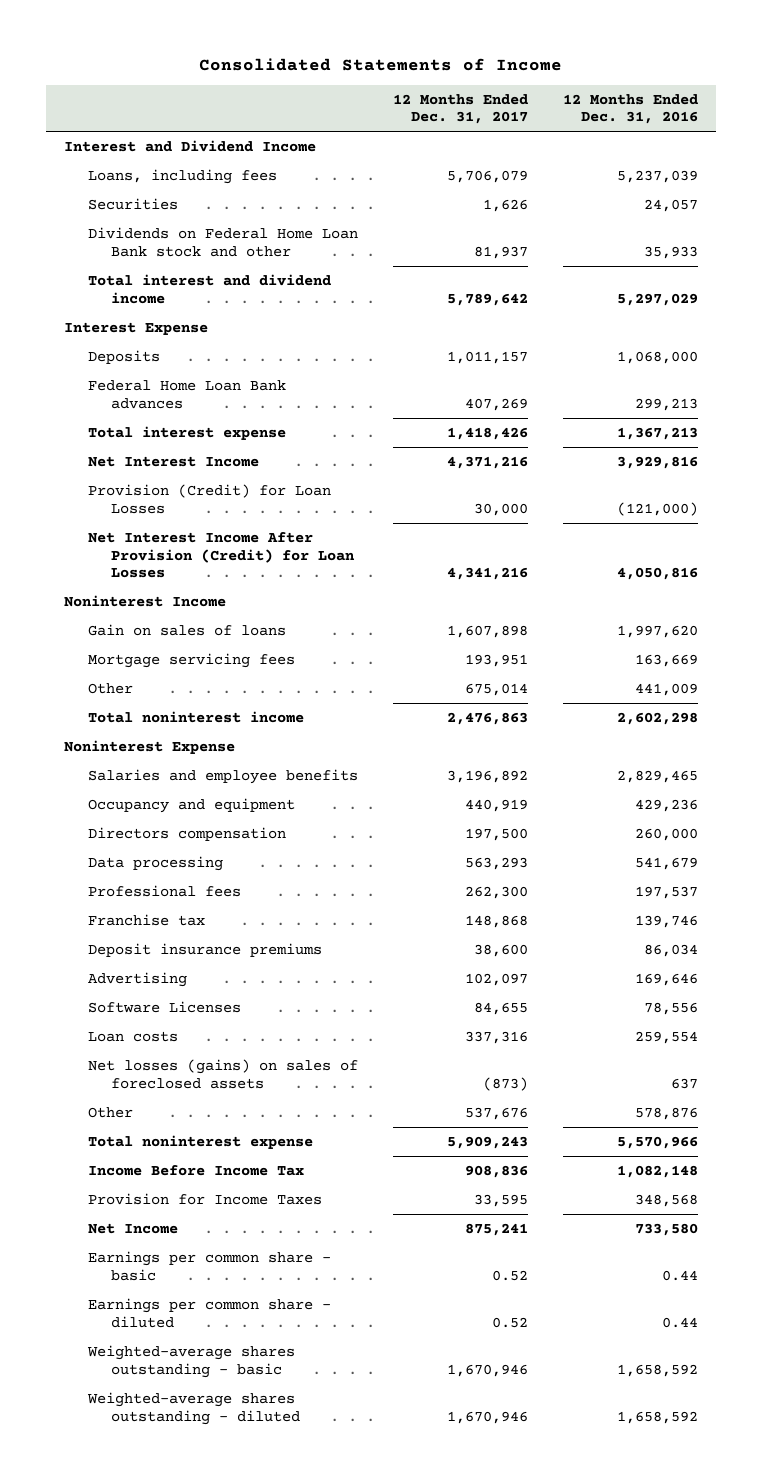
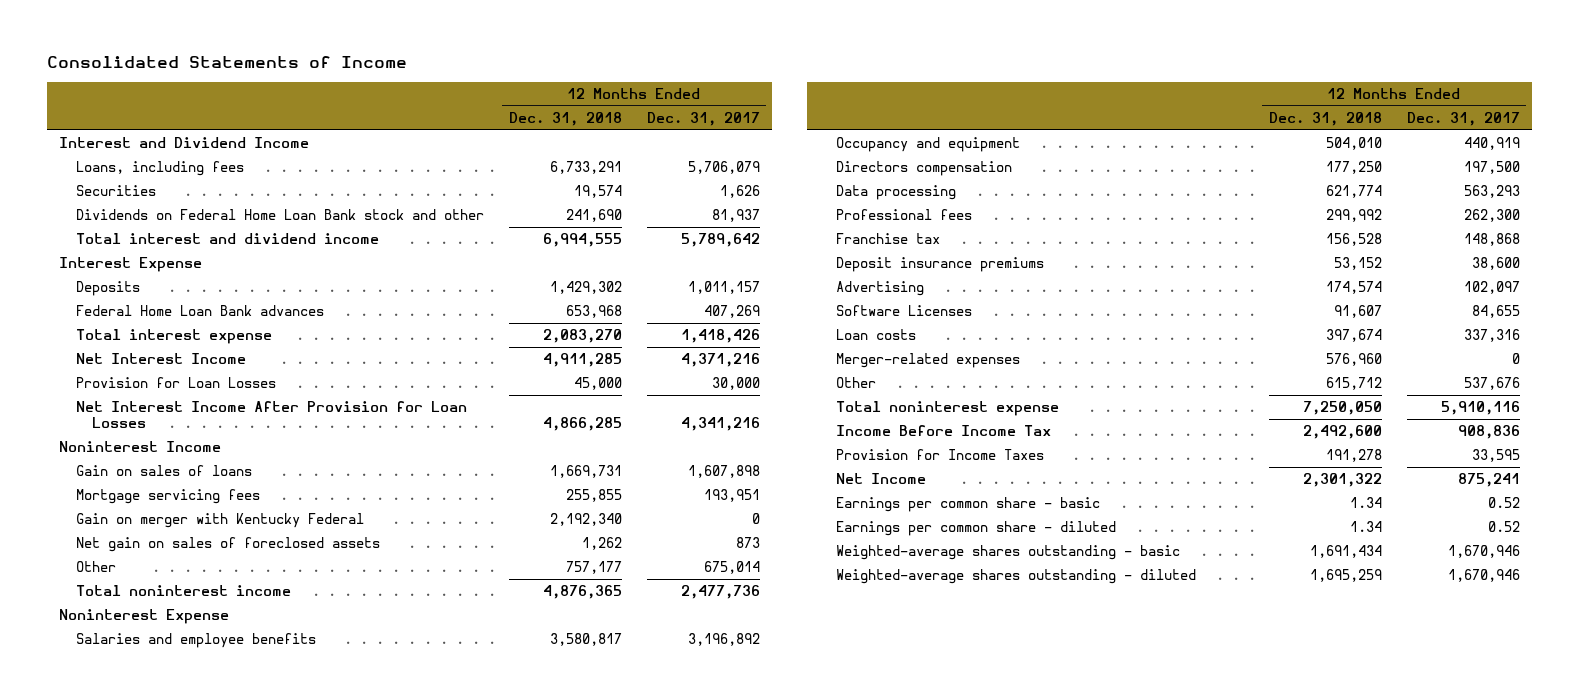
- | 12 Months Ended Dec. 31, 2017 | 12 Months Ended Dec. 31, 2016
+ | 12 Months Ended Dec. 31, 2018 | 12 Months Ended Dec. 31, 2017
- Provision (Credit) for Loan Losses | 30,000 | (121,000)
- Net Interest Income After Provision (Credit) for Loan Losses | 4,341,216 | 4,050,816
+ Provision for Loan Losses | 45,000 | 30,000
+ Net Interest Income After Provision for Loan Losses | 4,866,285 | 4,341,216
+ Gain on merger with Kentucky Federal | 2,192,340 | 0
+ Net gain on sales of foreclosed assets | 1,262 | 873
- Total noninterest income | 2,476,863 | 2,602,298
+ Total noninterest income | 4,876,365 | 2,477,736
- Net losses (gains) on sales of foreclosed assets | (873) | 637
+ Merger-related expenses | 576,960 | 0
- Total noninterest expense | 5,909,243 | 5,570,966
+ Total noninterest expense | 7,250,050 | 5,910,116

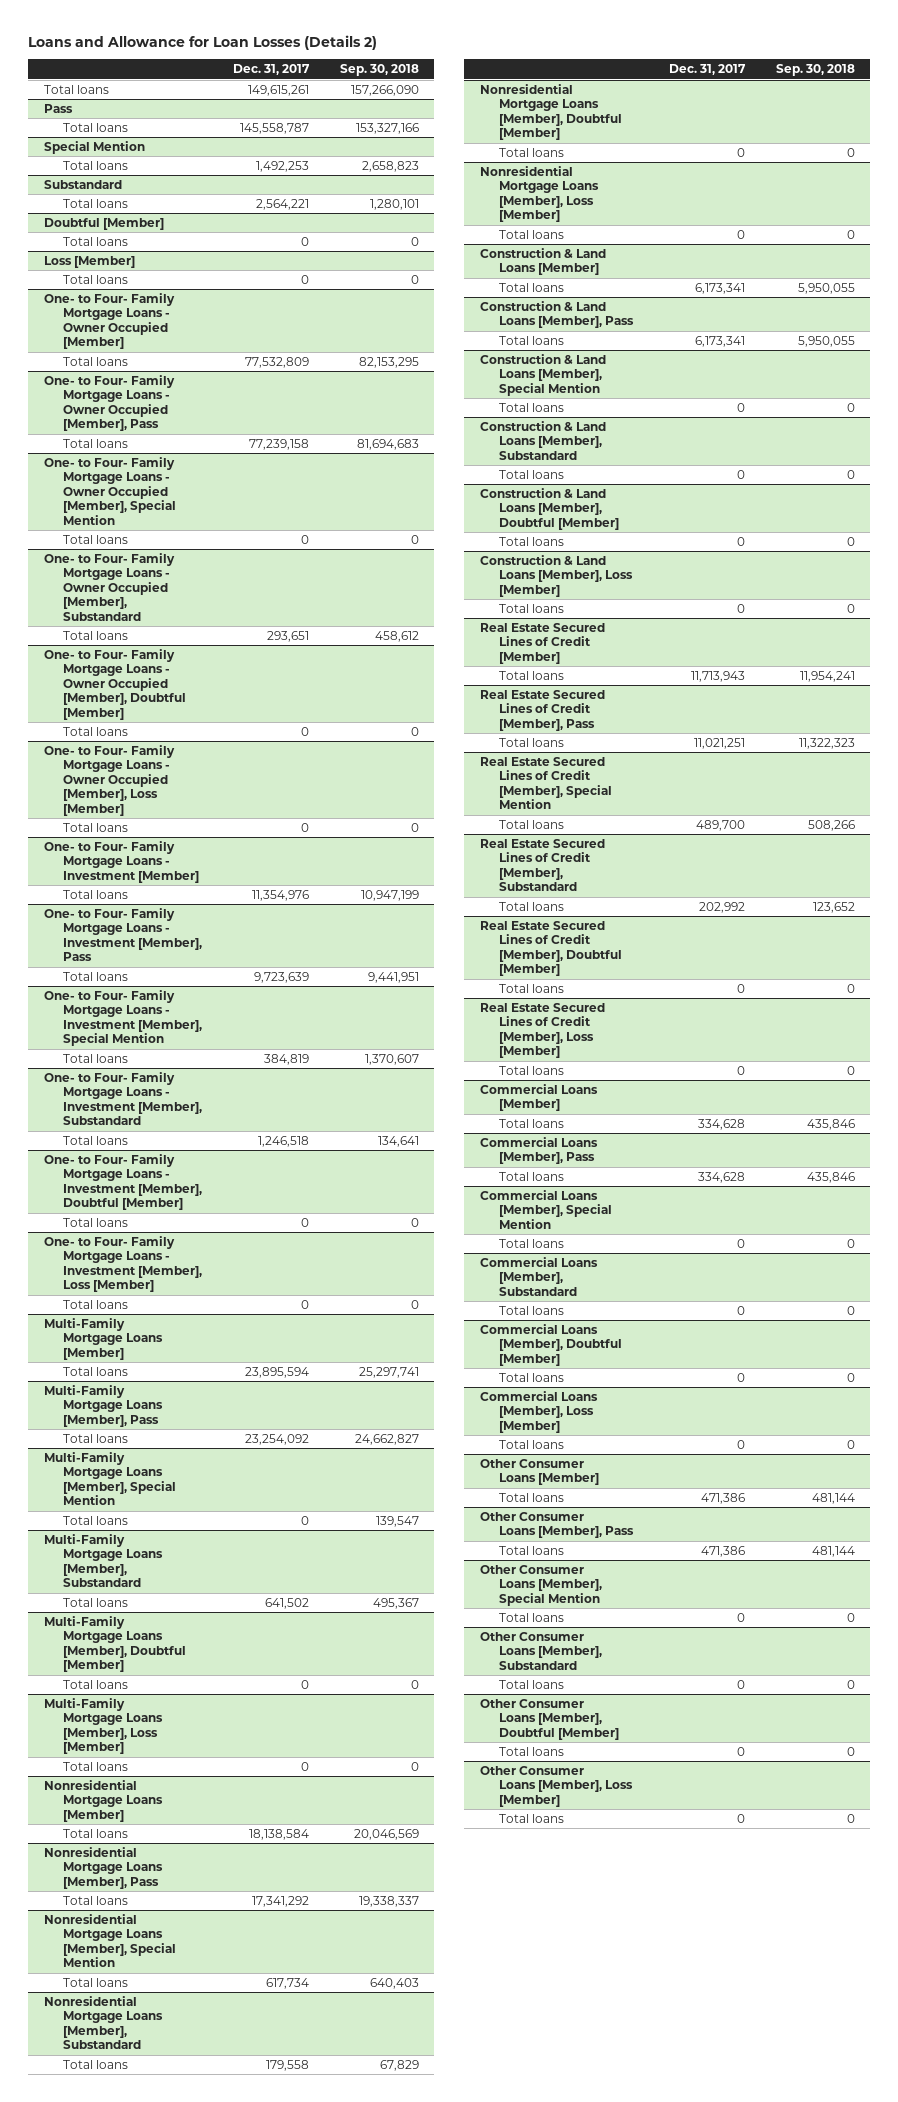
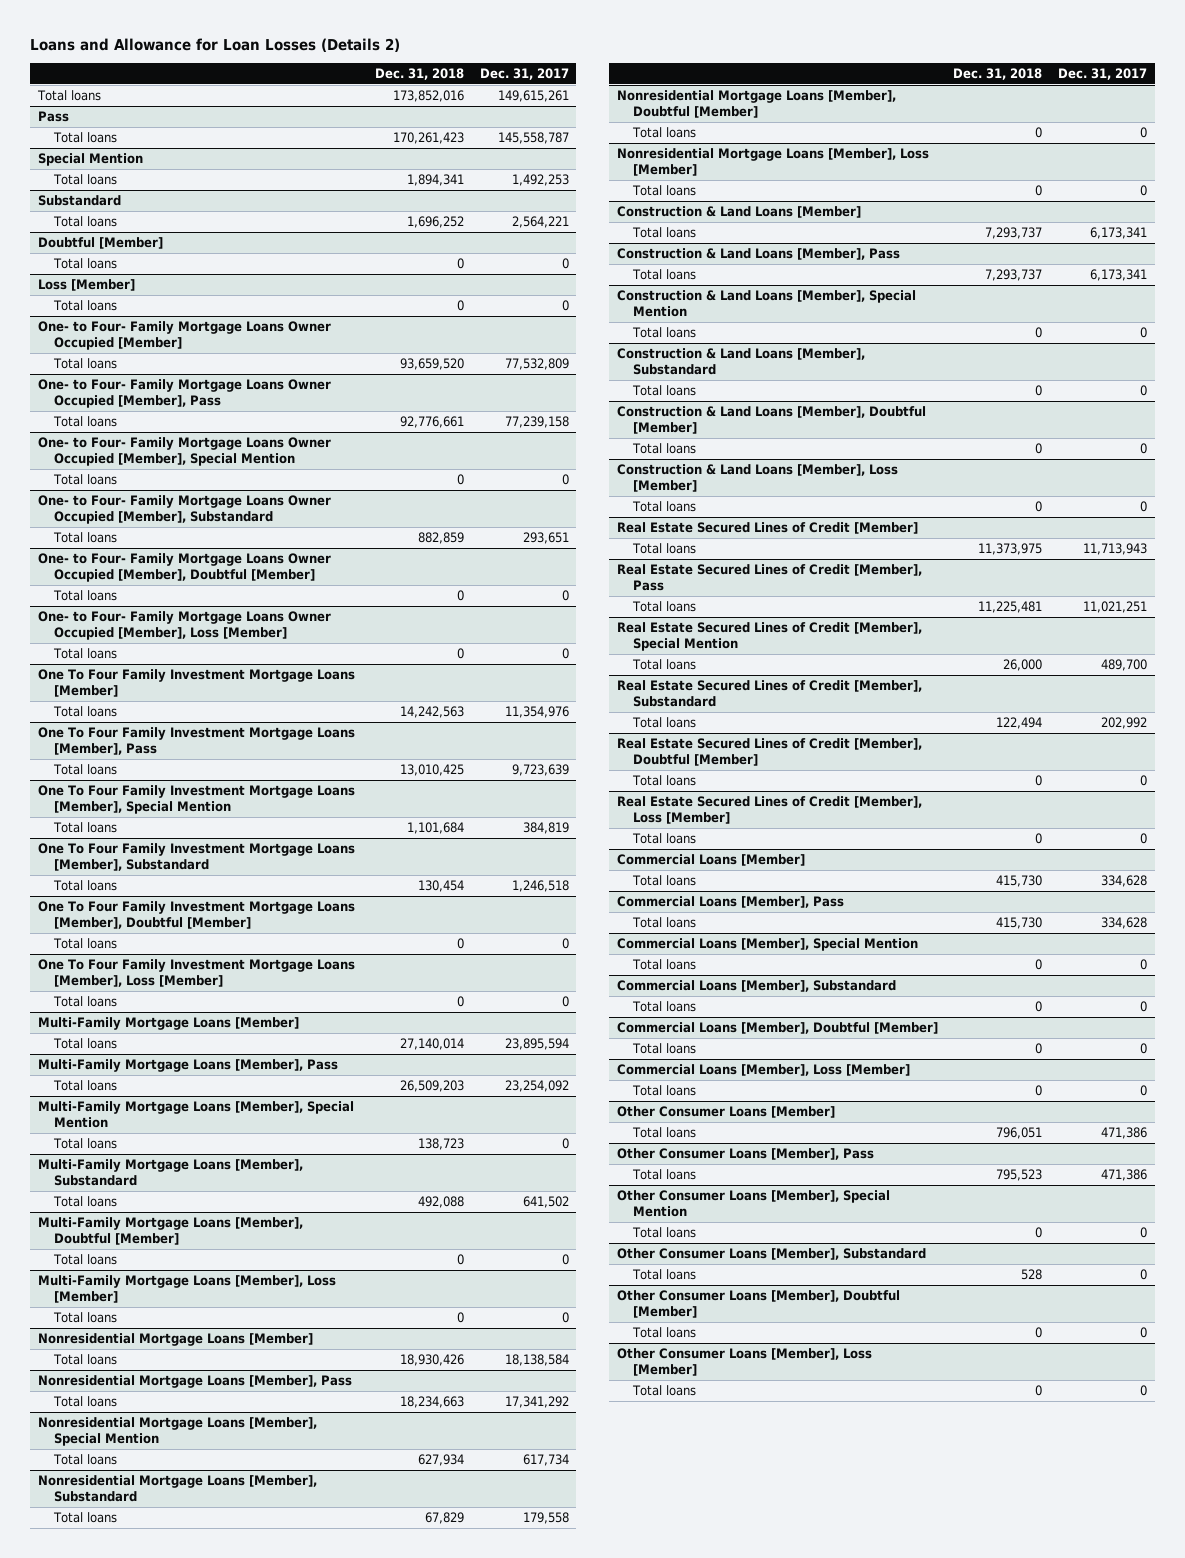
- | Dec. 31, 2017 | Sep. 30, 2018
+ | Dec. 31, 2018 | Dec. 31, 2017
- One- to Four- Family Mortgage Loans - Owner Occupied [Member]
+ One- to Four- Family Mortgage Loans Owner Occupied [Member]
- One- to Four- Family Mortgage Loans - Owner Occupied [Member], Pass
+ One- to Four- Family Mortgage Loans Owner Occupied [Member], Pass
- One- to Four- Family Mortgage Loans - Owner Occupied [Member], Special Mention
+ One- to Four- Family Mortgage Loans Owner Occupied [Member], Special Mention
- One- to Four- Family Mortgage Loans - Owner Occupied [Member], Substandard
+ One- to Four- Family Mortgage Loans Owner Occupied [Member], Substandard
- One- to Four- Family Mortgage Loans - Owner Occupied [Member], Doubtful [Member]
+ One- to Four- Family Mortgage Loans Owner Occupied [Member], Doubtful [Member]
- One- to Four- Family Mortgage Loans - Owner Occupied [Member], Loss [Member]
+ One- to Four- Family Mortgage Loans Owner Occupied [Member], Loss [Member]
- One- to Four- Family Mortgage Loans - Investment [Member]
+ One To Four Family Investment Mortgage Loans [Member]
- One- to Four- Family Mortgage Loans - Investment [Member], Pass
+ One To Four Family Investment Mortgage Loans [Member], Pass
- One- to Four- Family Mortgage Loans - Investment [Member], Special Mention
+ One To Four Family Investment Mortgage Loans [Member], Special Mention
- One- to Four- Family Mortgage Loans - Investment [Member], Substandard
+ One To Four Family Investment Mortgage Loans [Member], Substandard
- One- to Four- Family Mortgage Loans - Investment [Member], Doubtful [Member]
+ One To Four Family Investment Mortgage Loans [Member], Doubtful [Member]
- One- to Four- Family Mortgage Loans - Investment [Member], Loss [Member]
+ One To Four Family Investment Mortgage Loans [Member], Loss [Member]

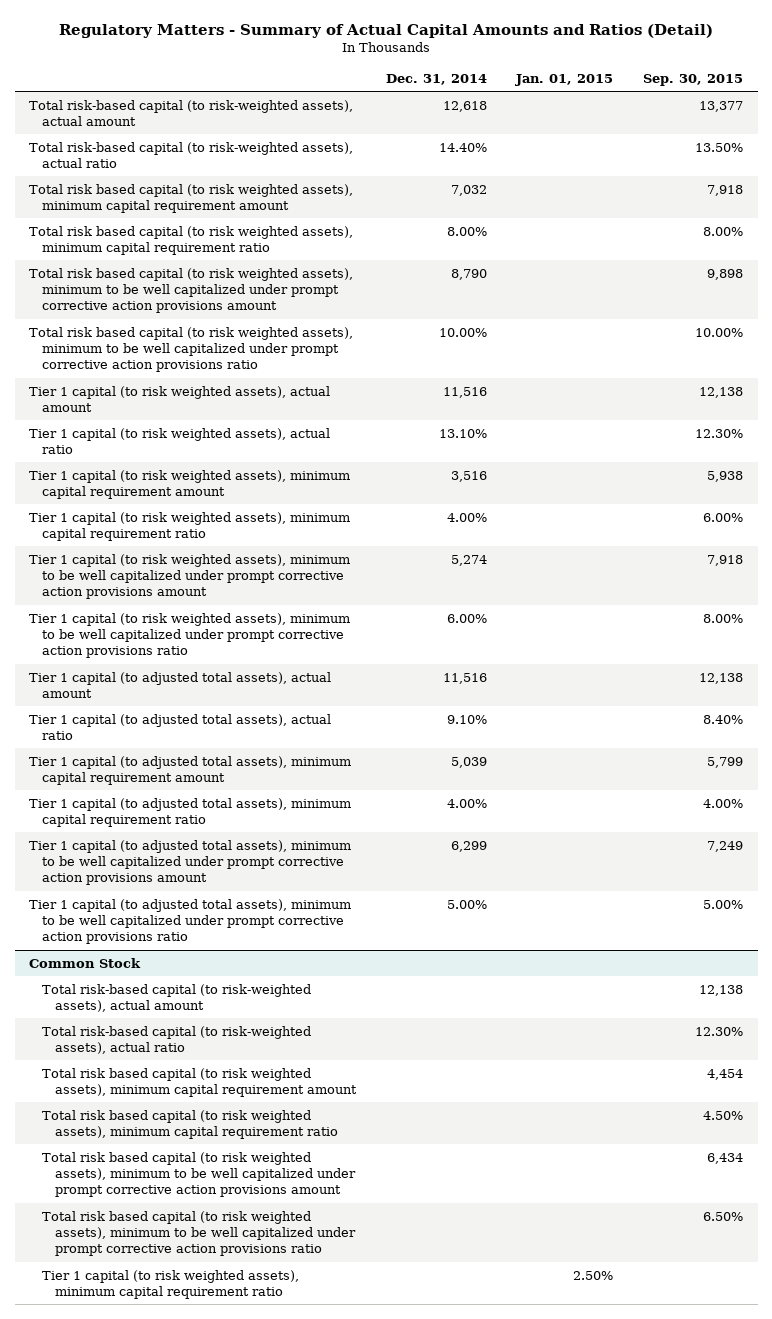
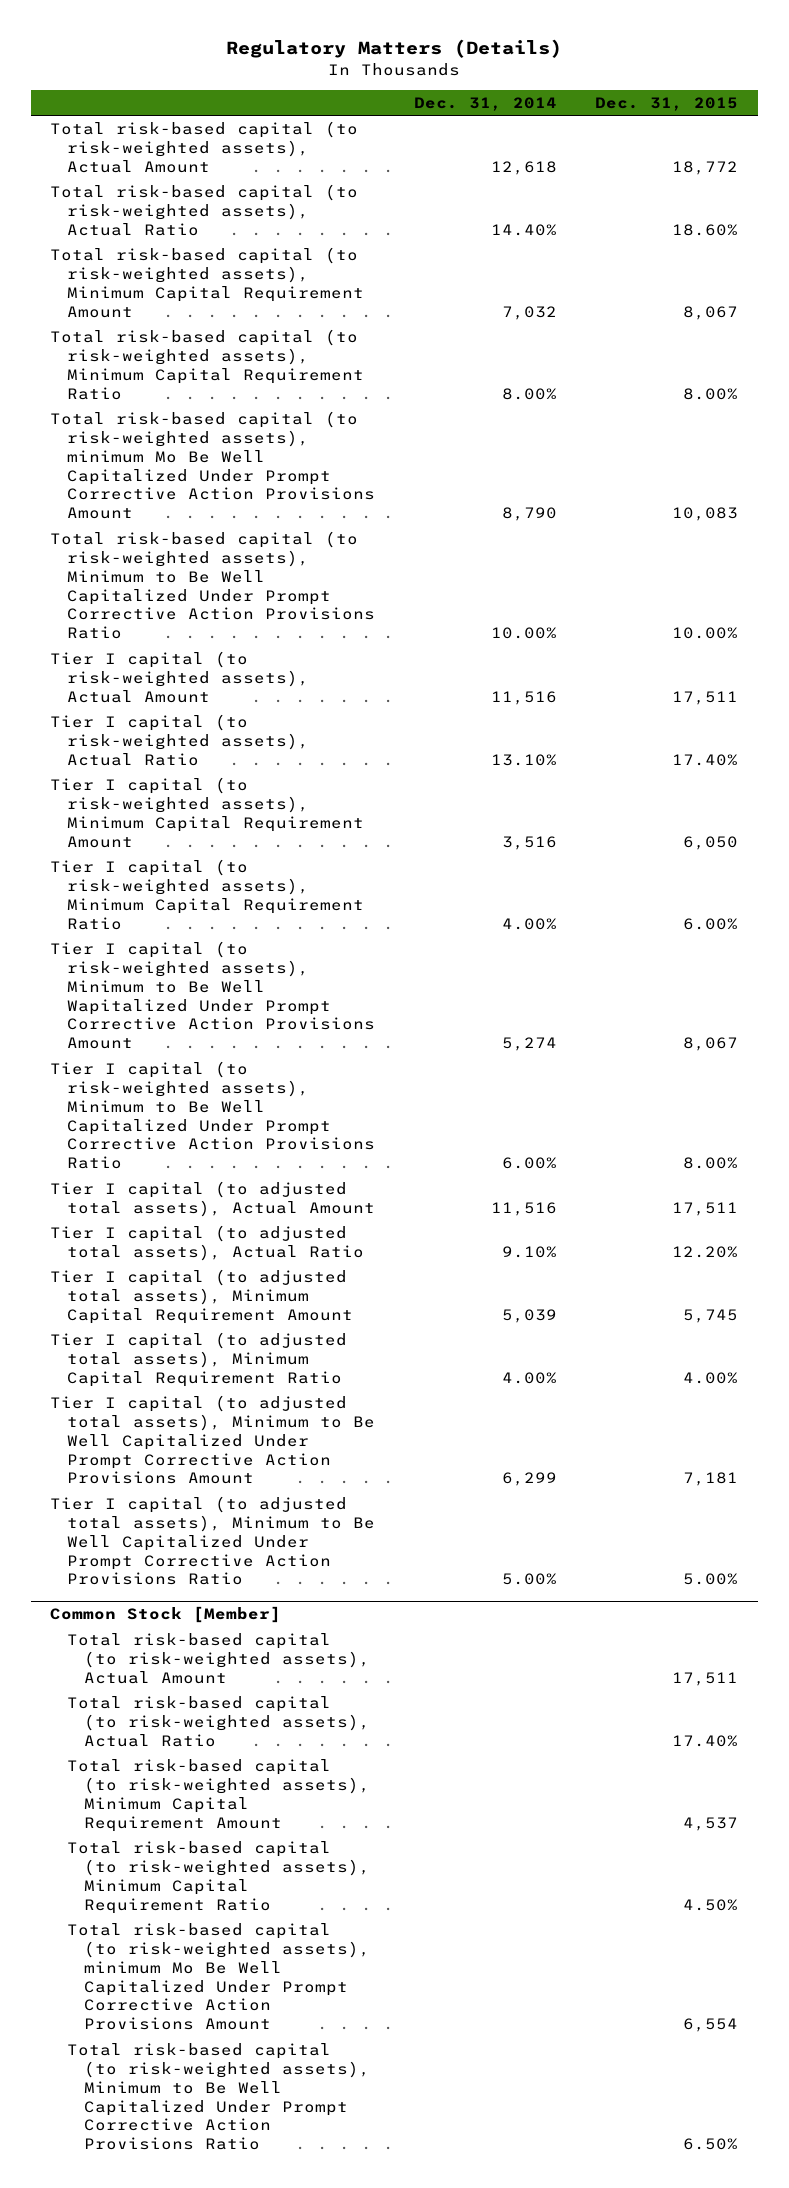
- Regulatory Matters - Summary of Actual Capital Amounts and Ratios (Detail)
+ Regulatory Matters (Details)
- | Dec. 31, 2014 | Jan. 01, 2015 | Sep. 30, 2015
+ | Dec. 31, 2014 | Dec. 31, 2015
- Total risk-based capital (to risk-weighted assets), actual amount | 12,618 | | 13,377
- Total risk-based capital (to risk-weighted assets), actual ratio | 14.40% | | 13.50%
- Total risk based capital (to risk weighted assets), minimum capital requirement amount | 7,032 | | 7,918
- Total risk based capital (to risk weighted assets), minimum capital requirement ratio | 8.00% | | 8.00%
- Total risk based capital (to risk weighted assets), minimum to be well capitalized under prompt corrective action provisions amount | 8,790 | | 9,898
- Total risk based capital (to risk weighted assets), minimum to be well capitalized under prompt corrective action provisions ratio | 10.00% | | 10.00%
- Tier 1 capital (to risk weighted assets), actual amount | 11,516 | | 12,138
- Tier 1 capital (to risk weighted assets), actual ratio | 13.10% | | 12.30%
- Tier 1 capital (to risk weighted assets), minimum capital requirement amount | 3,516 | | 5,938
- Tier 1 capital (to risk weighted assets), minimum capital requirement ratio | 4.00% | | 6.00%
- Tier 1 capital (to risk weighted assets), minimum to be well capitalized under prompt corrective action provisions amount | 5,274 | | 7,918
- Tier 1 capital (to risk weighted assets), minimum to be well capitalized under prompt corrective action provisions ratio | 6.00% | | 8.00%
- Tier 1 capital (to adjusted total assets), actual amount | 11,516 | | 12,138
- Tier 1 capital (to adjusted total assets), actual ratio | 9.10% | | 8.40%
- Tier 1 capital (to adjusted total assets), minimum capital requirement amount | 5,039 | | 5,799
- Tier 1 capital (to adjusted total assets), minimum capital requirement ratio | 4.00% | | 4.00%
- Tier 1 capital (to adjusted total assets), minimum to be well capitalized under prompt corrective action provisions amount | 6,299 | | 7,249
- Tier 1 capital (to adjusted total assets), minimum to be well capitalized under prompt corrective action provisions ratio | 5.00% | | 5.00%
- Common Stock
- Total risk-based capital (to risk-weighted assets), actual amount | | | 12,138
- Total risk-based capital (to risk-weighted assets), actual ratio | | | 12.30%
- Total risk based capital (to risk weighted assets), minimum capital requirement amount | | | 4,454
- Total risk based capital (to risk weighted assets), minimum capital requirement ratio | | | 4.50%
- Total risk based capital (to risk weighted assets), minimum to be well capitalized under prompt corrective action provisions amount | | | 6,434
- Total risk based capital (to risk weighted assets), minimum to be well capitalized under prompt corrective action provisions ratio | | | 6.50%
- Tier 1 capital (to risk weighted assets), minimum capital requirement ratio | | 2.50% |
+ Total risk-based capital (to risk-weighted assets), Actual Amount | 12,618 | 18,772
+ Total risk-based capital (to risk-weighted assets), Actual Ratio | 14.40% | 18.60%
+ Total risk-based capital (to risk-weighted assets), Minimum Capital Requirement Amount | 7,032 | 8,067
+ Total risk-based capital (to risk-weighted assets), Minimum Capital Requirement Ratio | 8.00% | 8.00%
+ Total risk-based capital (to risk-weighted assets), minimum Mo Be Well Capitalized Under Prompt Corrective Action Provisions Amount | 8,790 | 10,083
+ Total risk-based capital (to risk-weighted assets), Minimum to Be Well Capitalized Under Prompt Corrective Action Provisions Ratio | 10.00% | 10.00%
+ Tier I capital (to risk-weighted assets), Actual Amount | 11,516 | 17,511
+ Tier I capital (to risk-weighted assets), Actual Ratio | 13.10% | 17.40%
+ Tier I capital (to risk-weighted assets), Minimum Capital Requirement Amount | 3,516 | 6,050
+ Tier I capital (to risk-weighted assets), Minimum Capital Requirement Ratio | 4.00% | 6.00%
+ Tier I capital (to risk-weighted assets), Minimum to Be Well Wapitalized Under Prompt Corrective Action Provisions Amount | 5,274 | 8,067
+ Tier I capital (to risk-weighted assets), Minimum to Be Well Capitalized Under Prompt Corrective Action Provisions Ratio | 6.00% | 8.00%
+ Tier I capital (to adjusted total assets), Actual Amount | 11,516 | 17,511
+ Tier I capital (to adjusted total assets), Actual Ratio | 9.10% | 12.20%
+ Tier I capital (to adjusted total assets), Minimum Capital Requirement Amount | 5,039 | 5,745
+ Tier I capital (to adjusted total assets), Minimum Capital Requirement Ratio | 4.00% | 4.00%
+ Tier I capital (to adjusted total assets), Minimum to Be Well Capitalized Under Prompt Corrective Action Provisions Amount | 6,299 | 7,181
+ Tier I capital (to adjusted total assets), Minimum to Be Well Capitalized Under Prompt Corrective Action Provisions Ratio | 5.00% | 5.00%
+ Common Stock [Member]
+ Total risk-based capital (to risk-weighted assets), Actual Amount | | 17,511
+ Total risk-based capital (to risk-weighted assets), Actual Ratio | | 17.40%
+ Total risk-based capital (to risk-weighted assets), Minimum Capital Requirement Amount | | 4,537
+ Total risk-based capital (to risk-weighted assets), Minimum Capital Requirement Ratio | | 4.50%
+ Total risk-based capital (to risk-weighted assets), minimum Mo Be Well Capitalized Under Prompt Corrective Action Provisions Amount | | 6,554
+ Total risk-based capital (to risk-weighted assets), Minimum to Be Well Capitalized Under Prompt Corrective Action Provisions Ratio | | 6.50%

